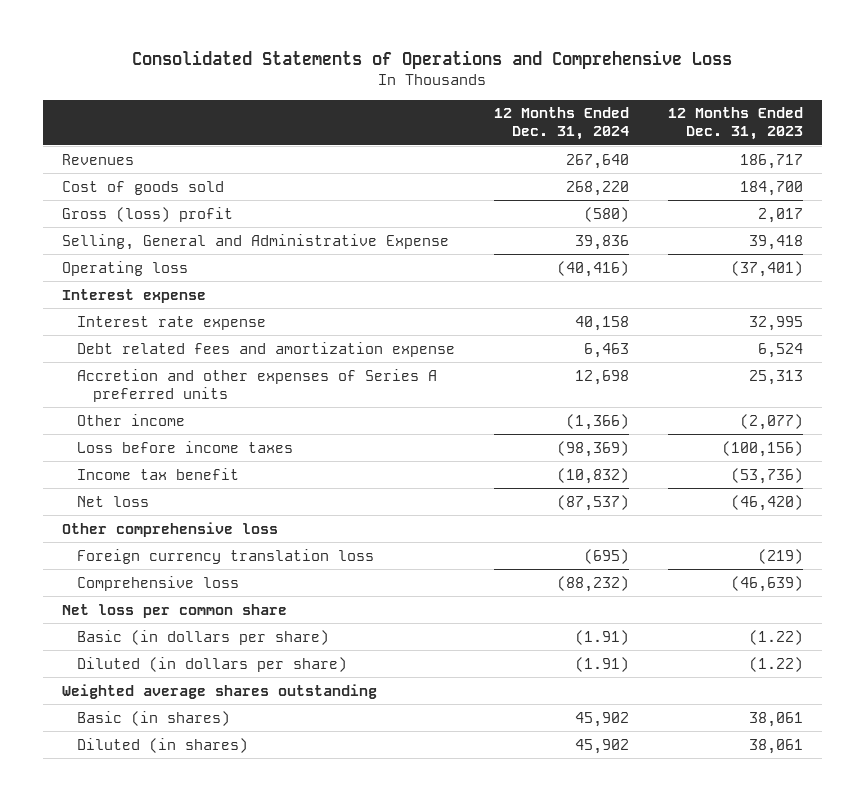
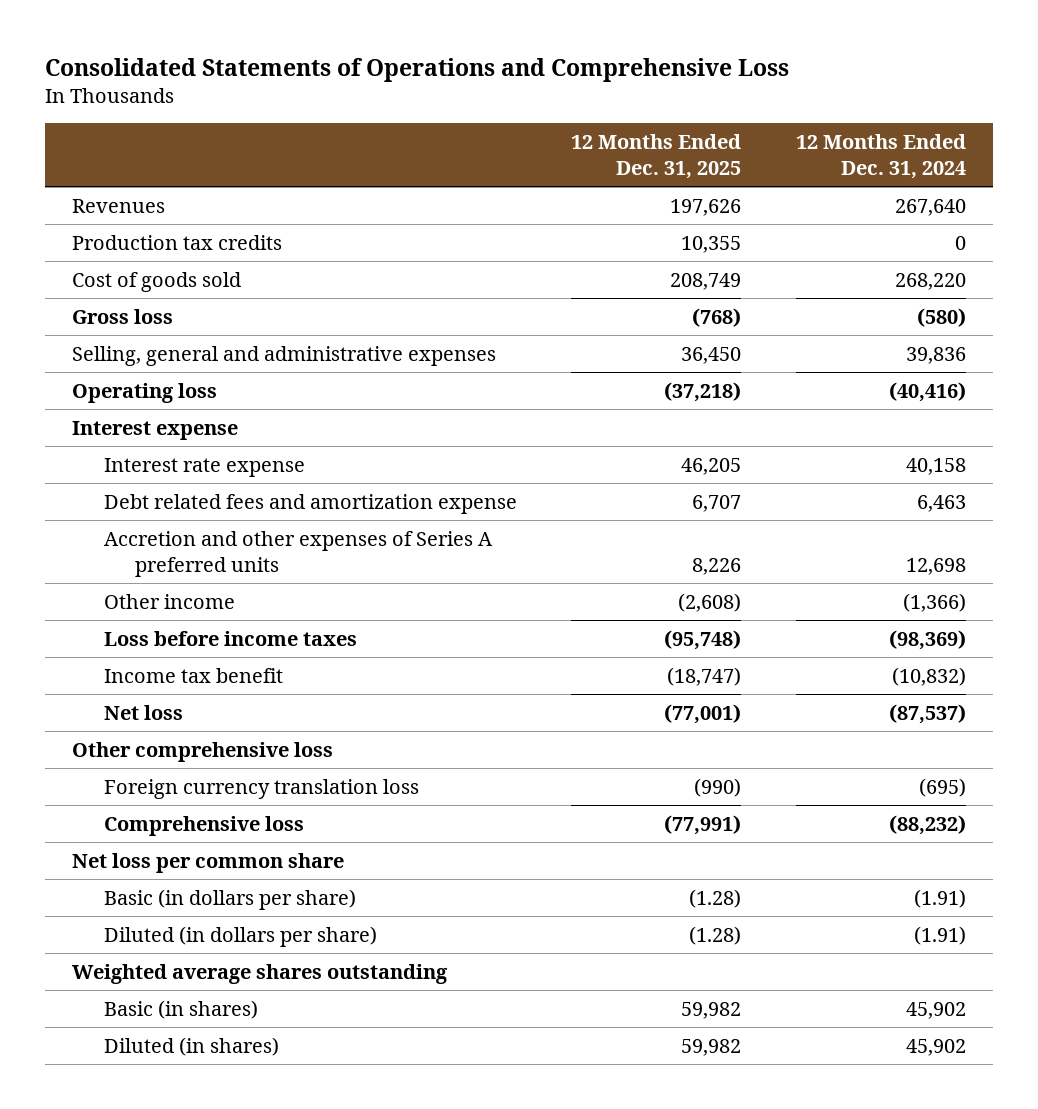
- | 12 Months Ended Dec. 31, 2024 | 12 Months Ended Dec. 31, 2023
+ | 12 Months Ended Dec. 31, 2025 | 12 Months Ended Dec. 31, 2024
+ Production tax credits | 10,355 | 0
- Gross (loss) profit | (580) | 2,017
- Selling, General and Administrative Expense | 39,836 | 39,418
+ Gross loss | (768) | (580)
+ Selling, general and administrative expenses | 36,450 | 39,836

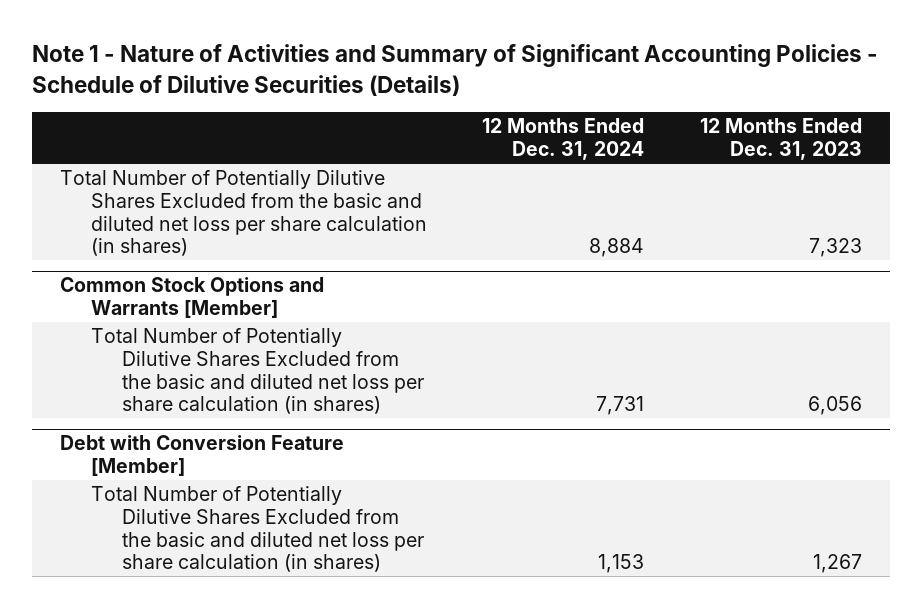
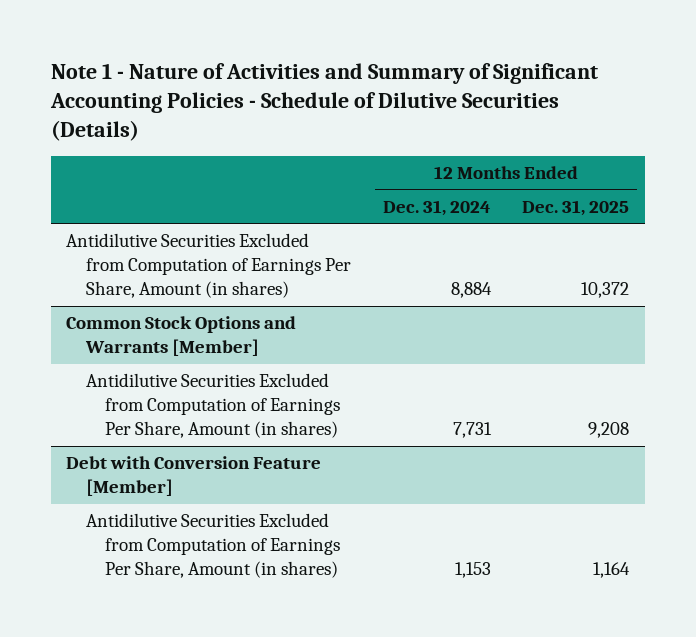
- | 12 Months Ended Dec. 31, 2024 | 12 Months Ended Dec. 31, 2023
+ | 12 Months Ended Dec. 31, 2024 | 12 Months Ended Dec. 31, 2025
- Total Number of Potentially Dilutive Shares Excluded from the basic and diluted net loss per share calculation (in shares) | 8,884 | 7,323
+ Antidilutive Securities Excluded from Computation of Earnings Per Share, Amount (in shares) | 8,884 | 10,372
@ Common Stock Options and Warrants [Member]
- Total Number of Potentially Dilutive Shares Excluded from the basic and diluted net loss per share calculation (in shares) | 7,731 | 6,056
+ Antidilutive Securities Excluded from Computation of Earnings Per Share, Amount (in shares) | 7,731 | 9,208
@ Debt with Conversion Feature [Member]
- Total Number of Potentially Dilutive Shares Excluded from the basic and diluted net loss per share calculation (in shares) | 1,153 | 1,267
+ Antidilutive Securities Excluded from Computation of Earnings Per Share, Amount (in shares) | 1,153 | 1,164

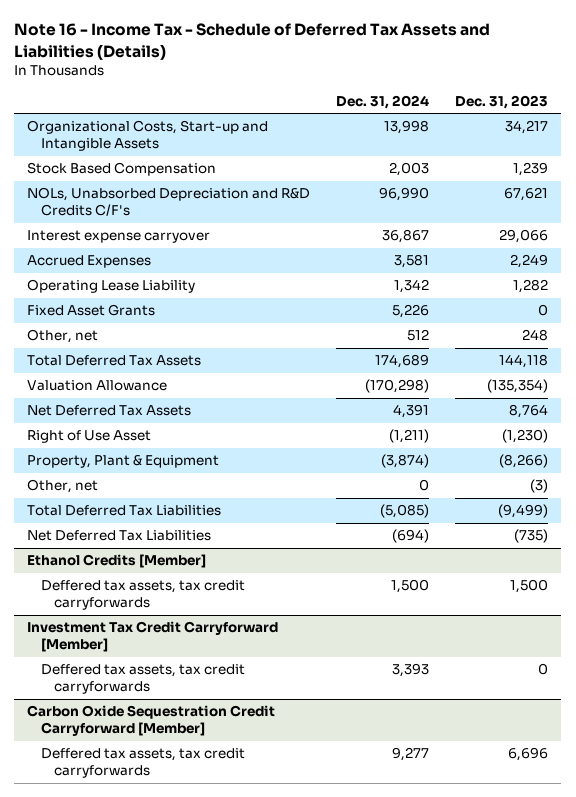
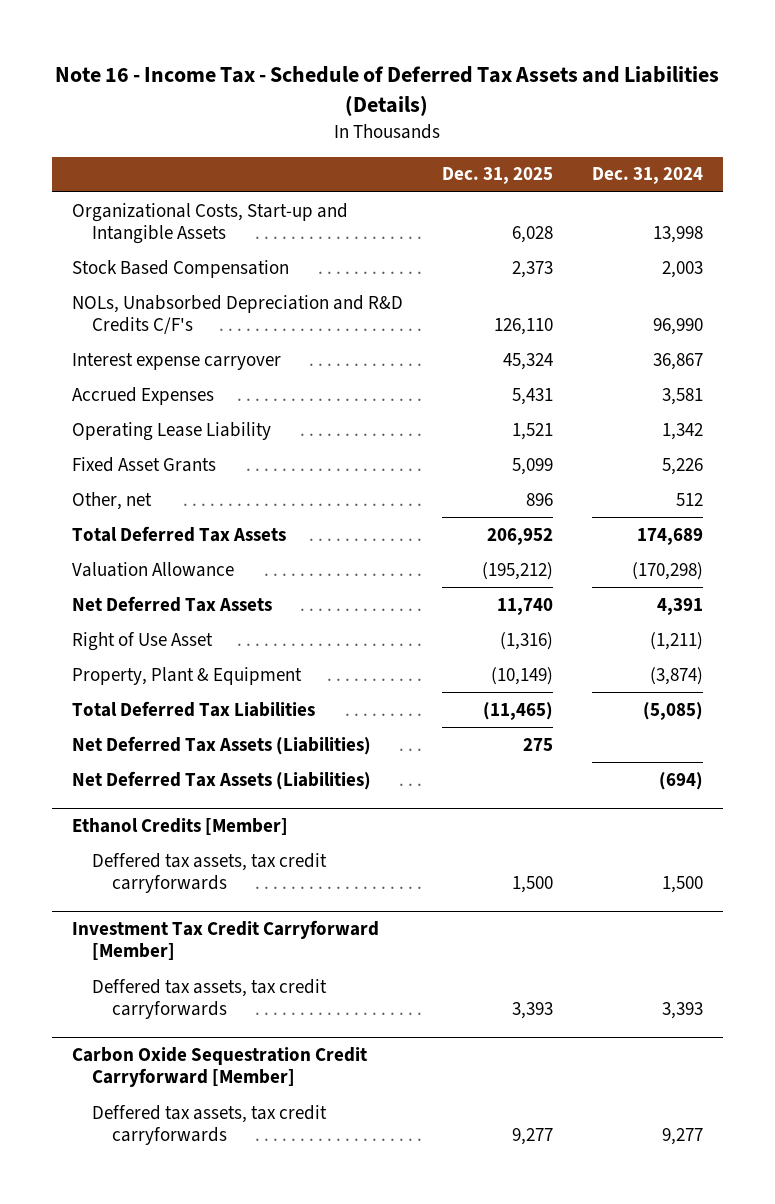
- | Dec. 31, 2024 | Dec. 31, 2023
+ | Dec. 31, 2025 | Dec. 31, 2024
- Other, net | 0 | (3)
- Net Deferred Tax Liabilities | (694) | (735)
+ Net Deferred Tax Assets (Liabilities) | 275 |
+ Net Deferred Tax Assets (Liabilities) | | (694)

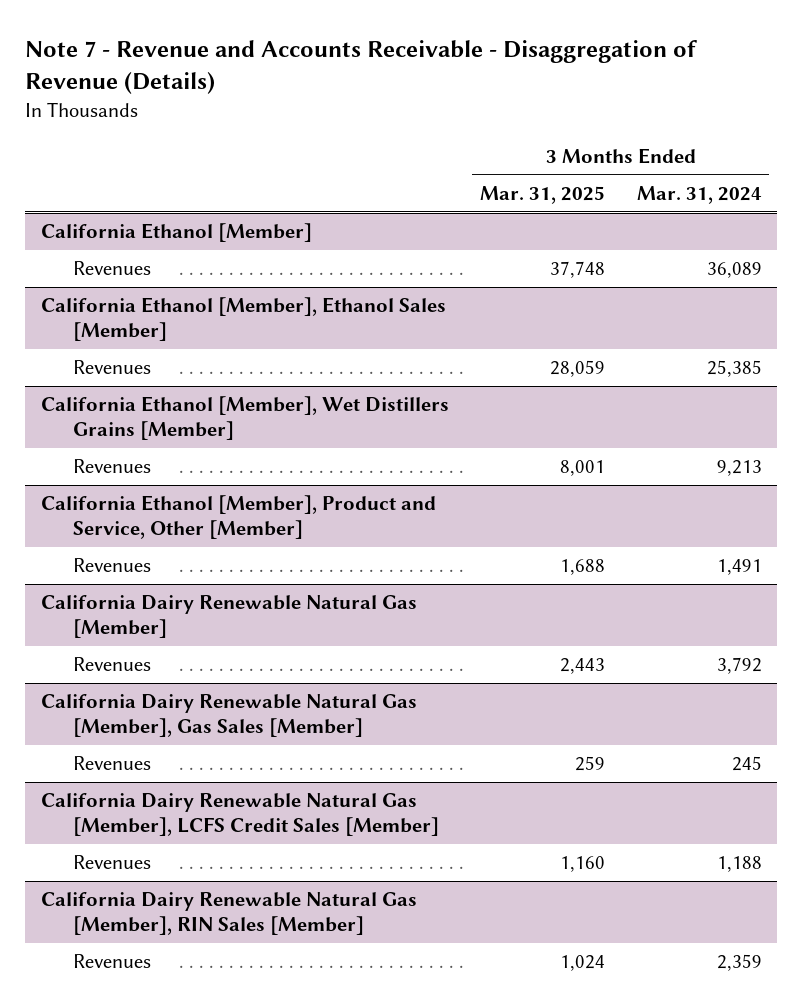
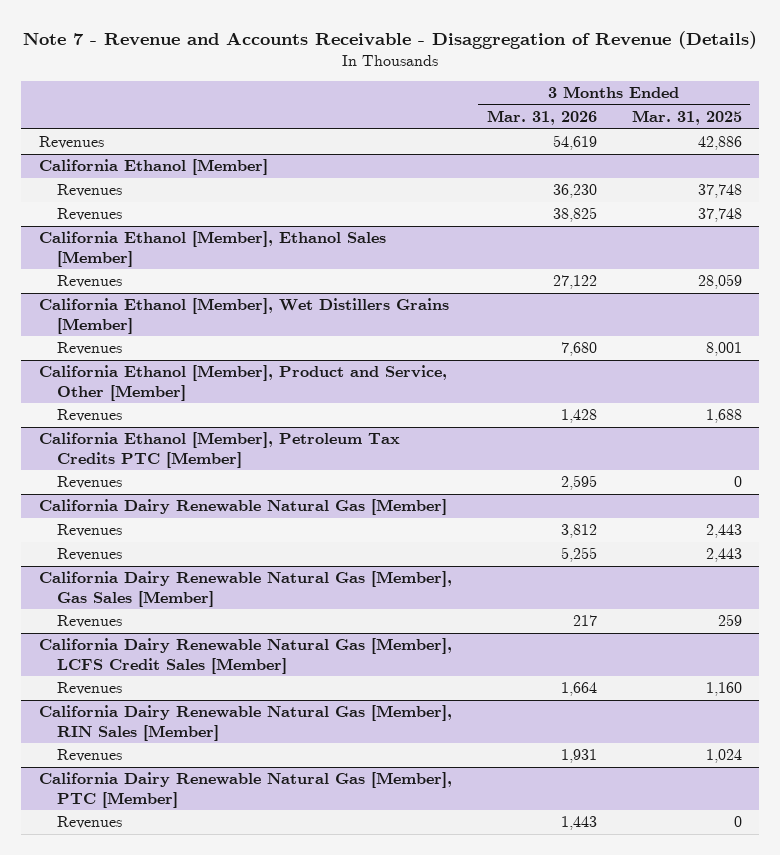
- | 3 Months Ended Mar. 31, 2025 | 3 Months Ended Mar. 31, 2024
+ | 3 Months Ended Mar. 31, 2026 | 3 Months Ended Mar. 31, 2025
+ Revenues | 54,619 | 42,886
@ California Ethanol [Member]
+ Revenues | 38,825 | 37,748
+ California Ethanol [Member], Petroleum Tax Credits PTC [Member]
+ Revenues | 2,595 | 0
@ California Dairy Renewable Natural Gas [Member]
+ Revenues | 5,255 | 2,443
+ California Dairy Renewable Natural Gas [Member], PTC [Member]
+ Revenues | 1,443 | 0

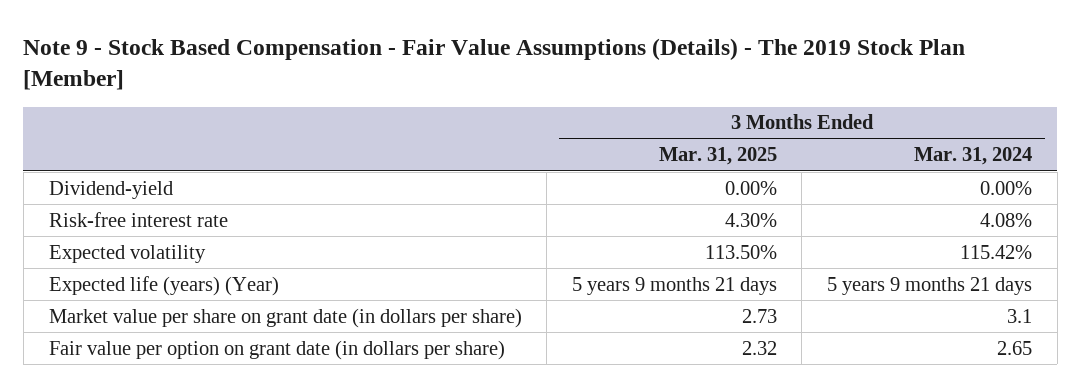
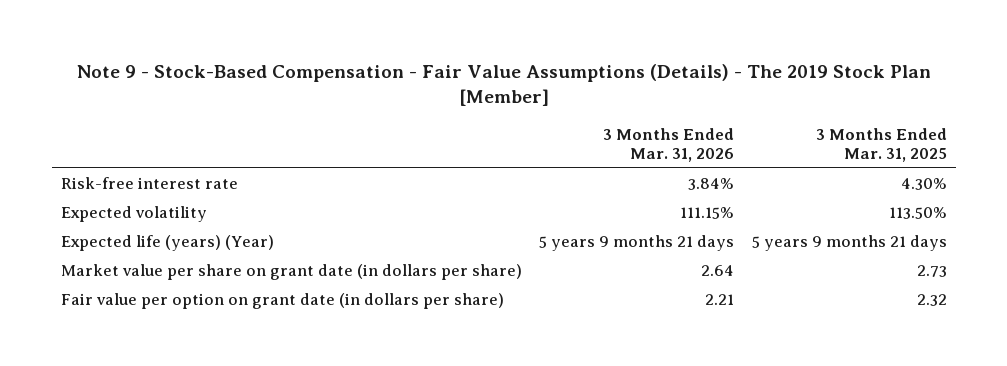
- Note 9 - Stock Based Compensation - Fair Value Assumptions (Details) - The 2019 Stock Plan [Member]
+ Note 9 - Stock-Based Compensation - Fair Value Assumptions (Details) - The 2019 Stock Plan [Member]
- | 3 Months Ended Mar. 31, 2025 | 3 Months Ended Mar. 31, 2024
+ | 3 Months Ended Mar. 31, 2026 | 3 Months Ended Mar. 31, 2025
- Dividend-yield | 0.00% | 0.00%

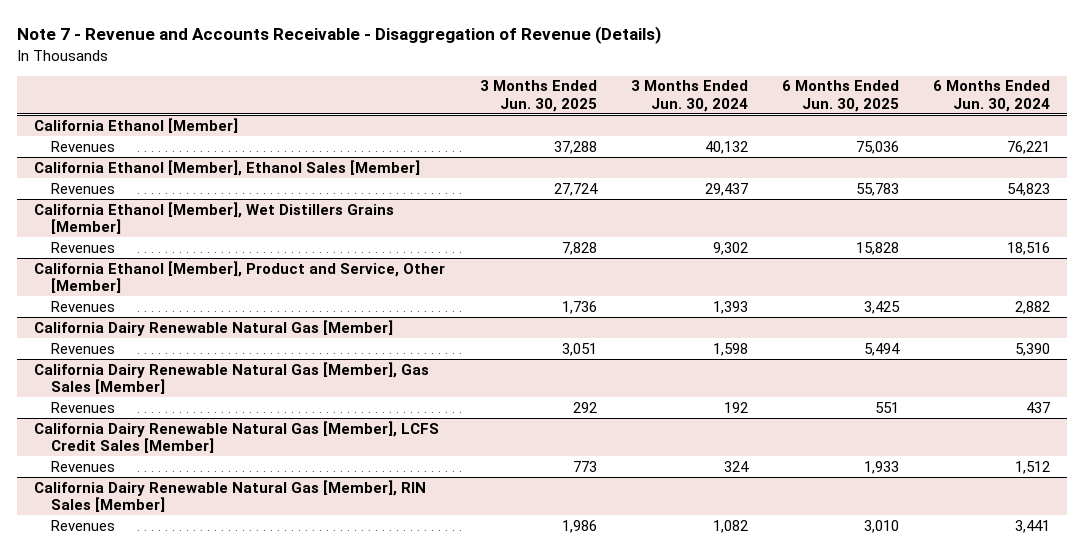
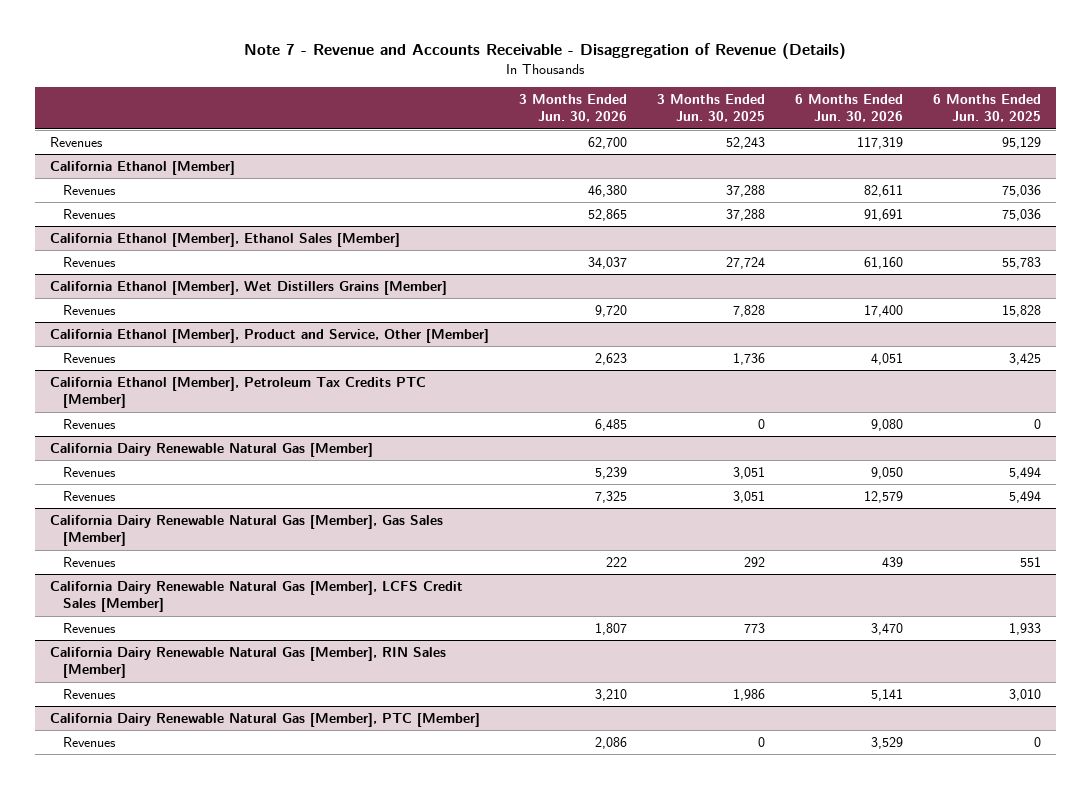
- | 3 Months Ended Jun. 30, 2025 | 3 Months Ended Jun. 30, 2024 | 6 Months Ended Jun. 30, 2025 | 6 Months Ended Jun. 30, 2024
+ | 3 Months Ended Jun. 30, 2026 | 3 Months Ended Jun. 30, 2025 | 6 Months Ended Jun. 30, 2026 | 6 Months Ended Jun. 30, 2025
+ Revenues | 62,700 | 52,243 | 117,319 | 95,129
@ California Ethanol [Member]
+ Revenues | 52,865 | 37,288 | 91,691 | 75,036
+ California Ethanol [Member], Petroleum Tax Credits PTC [Member]
+ Revenues | 6,485 | 0 | 9,080 | 0
@ California Dairy Renewable Natural Gas [Member]
+ Revenues | 7,325 | 3,051 | 12,579 | 5,494
+ California Dairy Renewable Natural Gas [Member], PTC [Member]
+ Revenues | 2,086 | 0 | 3,529 | 0

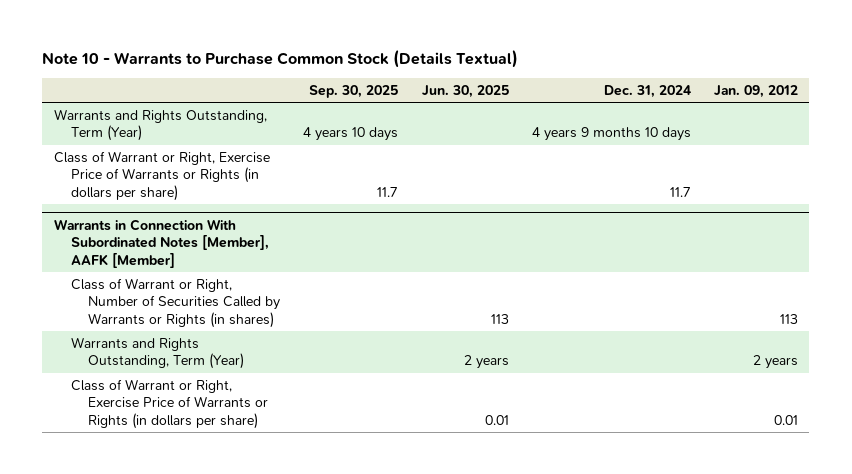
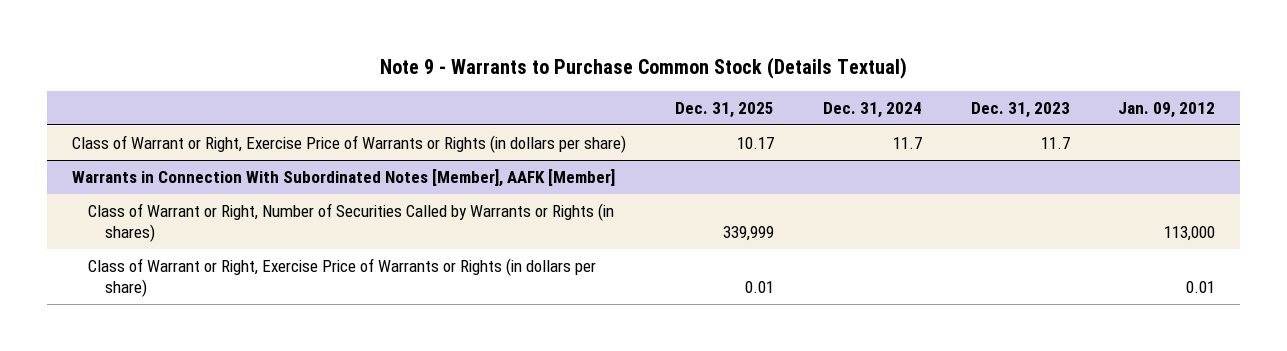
- Note 10 - Warrants to Purchase Common Stock (Details Textual)
+ Note 9 - Warrants to Purchase Common Stock (Details Textual)
- | Sep. 30, 2025 | Jun. 30, 2025 | Dec. 31, 2024 | Jan. 09, 2012
+ | Dec. 31, 2025 | Dec. 31, 2024 | Dec. 31, 2023 | Jan. 09, 2012
- Warrants and Rights Outstanding, Term (Year) | 4 years 10 days | | 4 years 9 months 10 days |
@ Warrants in Connection With Subordinated Notes [Member], AAFK [Member]
- Class of Warrant or Right, Number of Securities Called by Warrants or Rights (in shares) | | 113 | | 113
- Warrants and Rights Outstanding, Term (Year) | | 2 years | | 2 years
+ Class of Warrant or Right, Number of Securities Called by Warrants or Rights (in shares) | 339,999 | | | 113,000

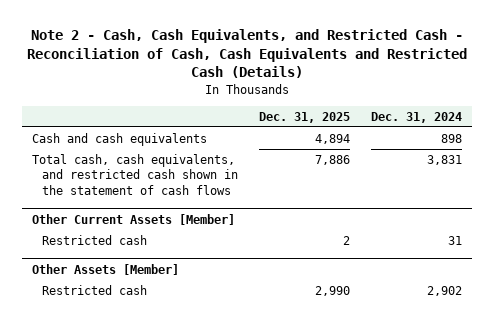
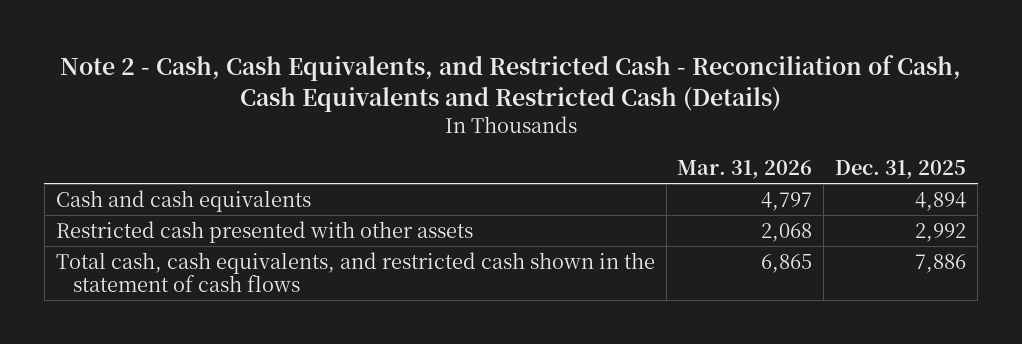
- | Dec. 31, 2025 | Dec. 31, 2024
+ | Mar. 31, 2026 | Dec. 31, 2025
+ Restricted cash presented with other assets | 2,068 | 2,992
- Other Current Assets [Member]
- Restricted cash | 2 | 31
- Other Assets [Member]
- Restricted cash | 2,990 | 2,902

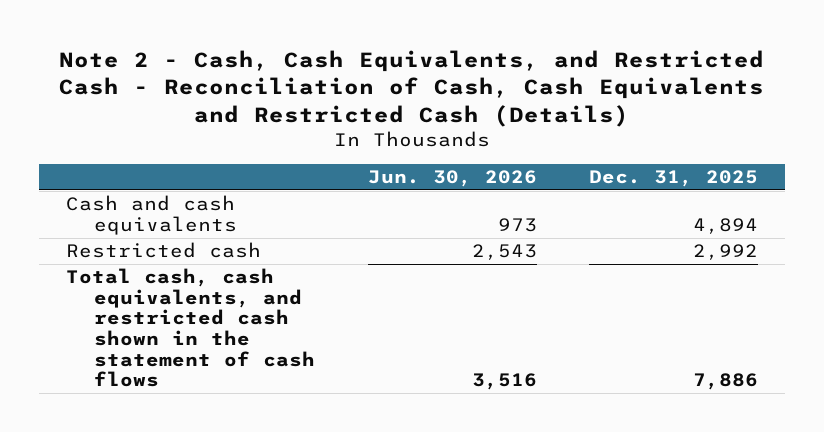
- | Mar. 31, 2026 | Dec. 31, 2025
+ | Jun. 30, 2026 | Dec. 31, 2025
- Restricted cash presented with other assets | 2,068 | 2,992
+ Restricted cash | 2,543 | 2,992

